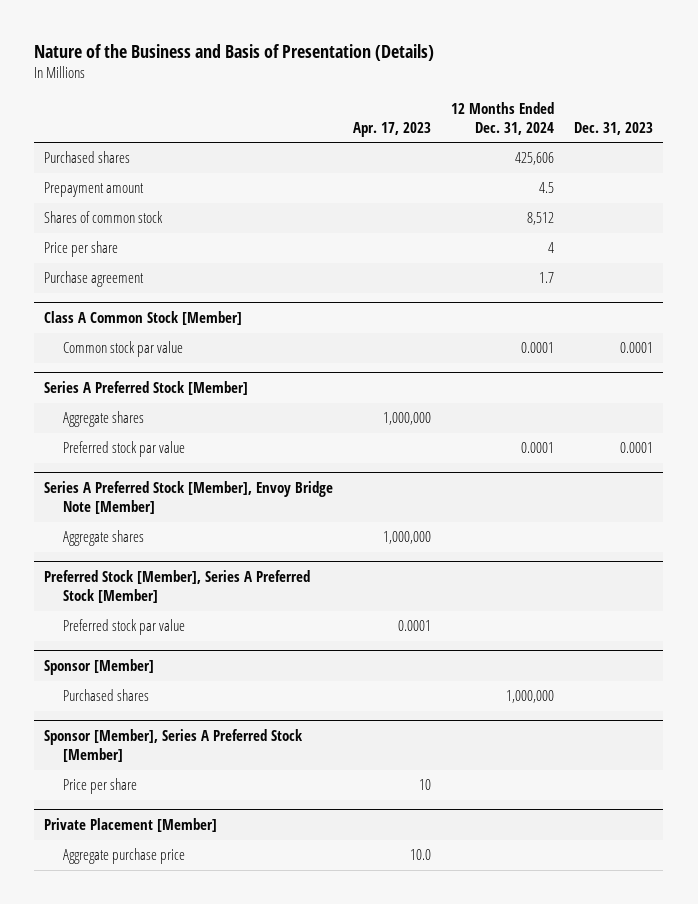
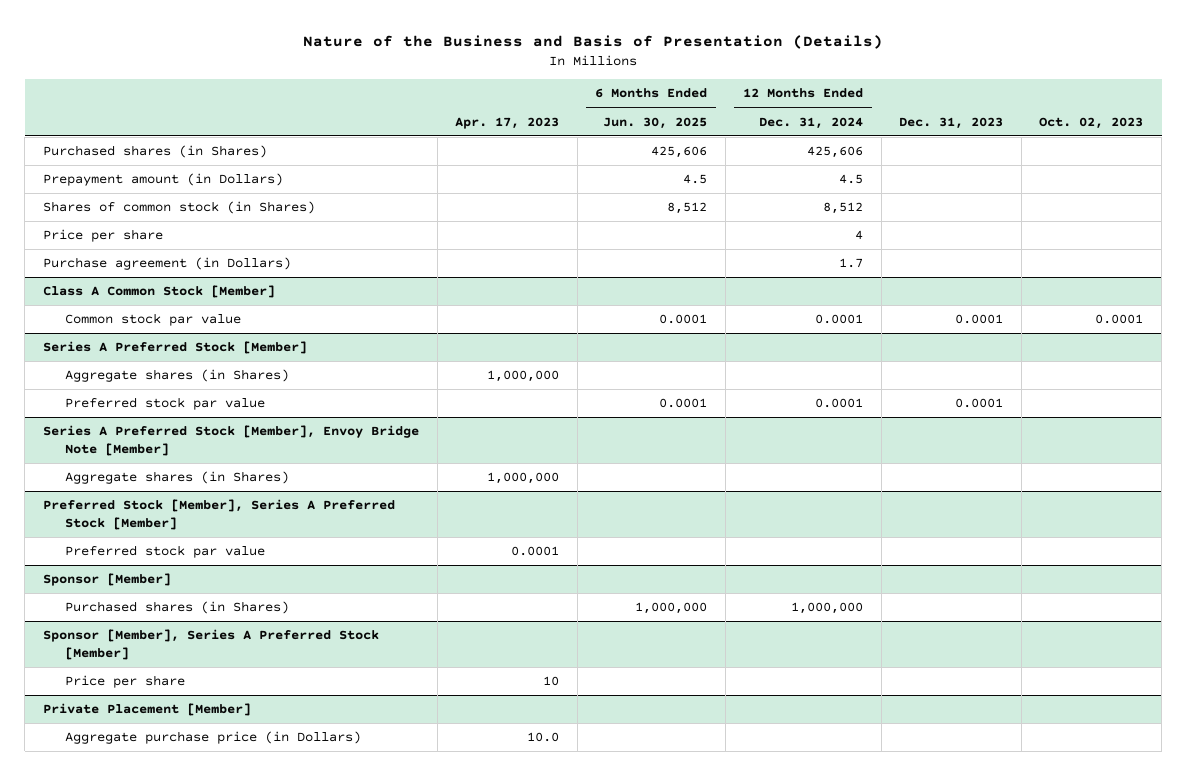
- | Apr. 17, 2023 | 12 Months Ended Dec. 31, 2024 | Dec. 31, 2023
+ | Apr. 17, 2023 | 6 Months Ended Jun. 30, 2025 | 12 Months Ended Dec. 31, 2024 | Dec. 31, 2023 | Oct. 02, 2023
- Purchased shares | | 425,606 |
- Prepayment amount | | 4.5 |
- Shares of common stock | | 8,512 |
+ Purchased shares (in Shares) | | 425,606 | 425,606 | |
+ Prepayment amount (in Dollars) | | 4.5 | 4.5 | |
+ Shares of common stock (in Shares) | | 8,512 | 8,512 | |
- Purchase agreement | | 1.7 |
+ Purchase agreement (in Dollars) | | | 1.7 | |
@ Series A Preferred Stock [Member]
- Aggregate shares | 1,000,000 | |
+ Aggregate shares (in Shares) | 1,000,000 | | | |
@ Series A Preferred Stock [Member], Envoy Bridge Note [Member]
- Aggregate shares | 1,000,000 | |
+ Aggregate shares (in Shares) | 1,000,000 | | | |
@ Sponsor [Member]
- Purchased shares | | 1,000,000 |
+ Purchased shares (in Shares) | | 1,000,000 | 1,000,000 | |
@ Private Placement [Member]
- Aggregate purchase price | 10.0 | |
+ Aggregate purchase price (in Dollars) | 10.0 | | | |

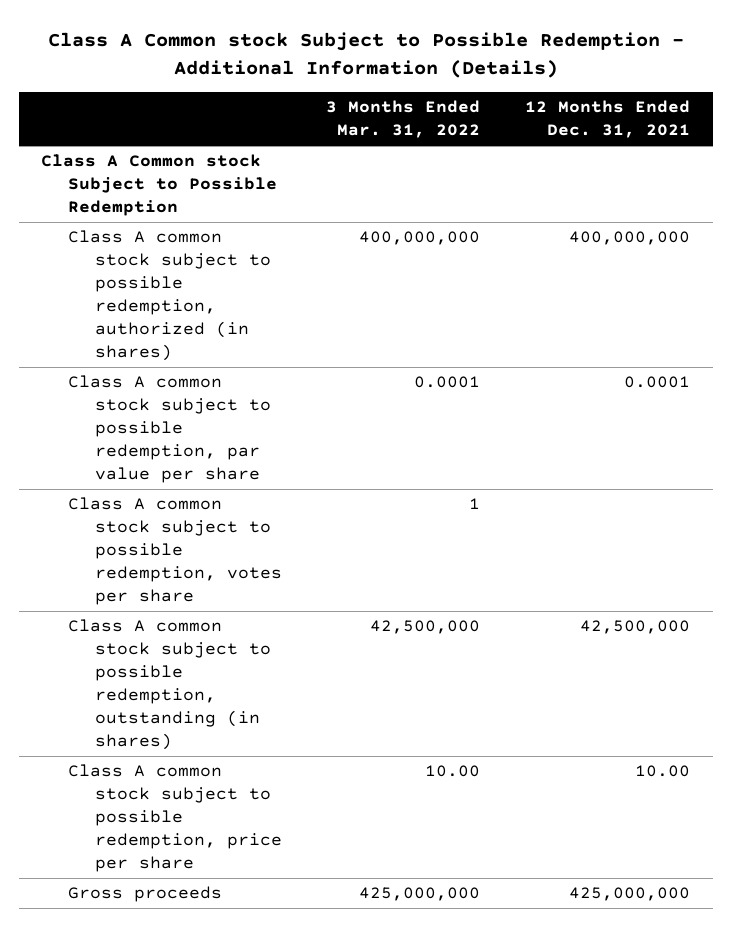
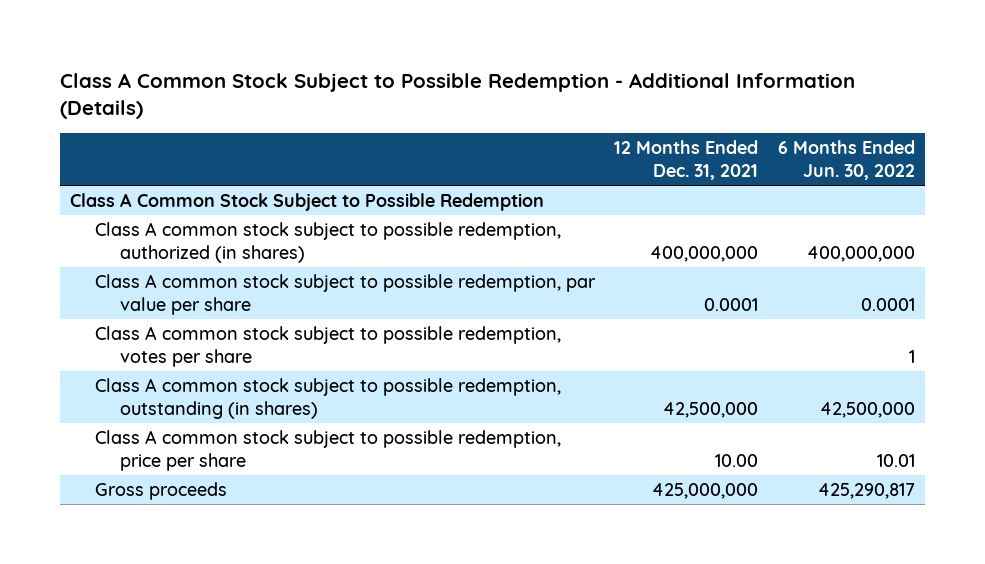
- Class A Common stock Subject to Possible Redemption - Additional Information (Details)
+ Class A Common Stock Subject to Possible Redemption - Additional Information (Details)
- | 3 Months Ended Mar. 31, 2022 | 12 Months Ended Dec. 31, 2021
+ | 12 Months Ended Dec. 31, 2021 | 6 Months Ended Jun. 30, 2022
- Class A Common stock Subject to Possible Redemption
+ Class A Common Stock Subject to Possible Redemption

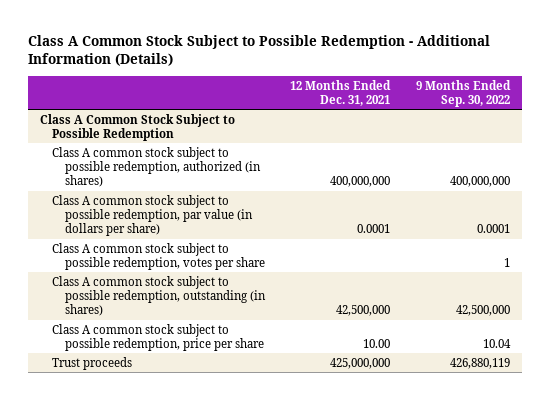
- | 12 Months Ended Dec. 31, 2021 | 6 Months Ended Jun. 30, 2022
+ | 12 Months Ended Dec. 31, 2021 | 9 Months Ended Sep. 30, 2022
- Class A common stock subject to possible redemption, par value per share | 0.0001 | 0.0001
+ Class A common stock subject to possible redemption, par value (in dollars per share) | 0.0001 | 0.0001
- Gross proceeds | 425,000,000 | 425,290,817
+ Trust proceeds | 425,000,000 | 426,880,119

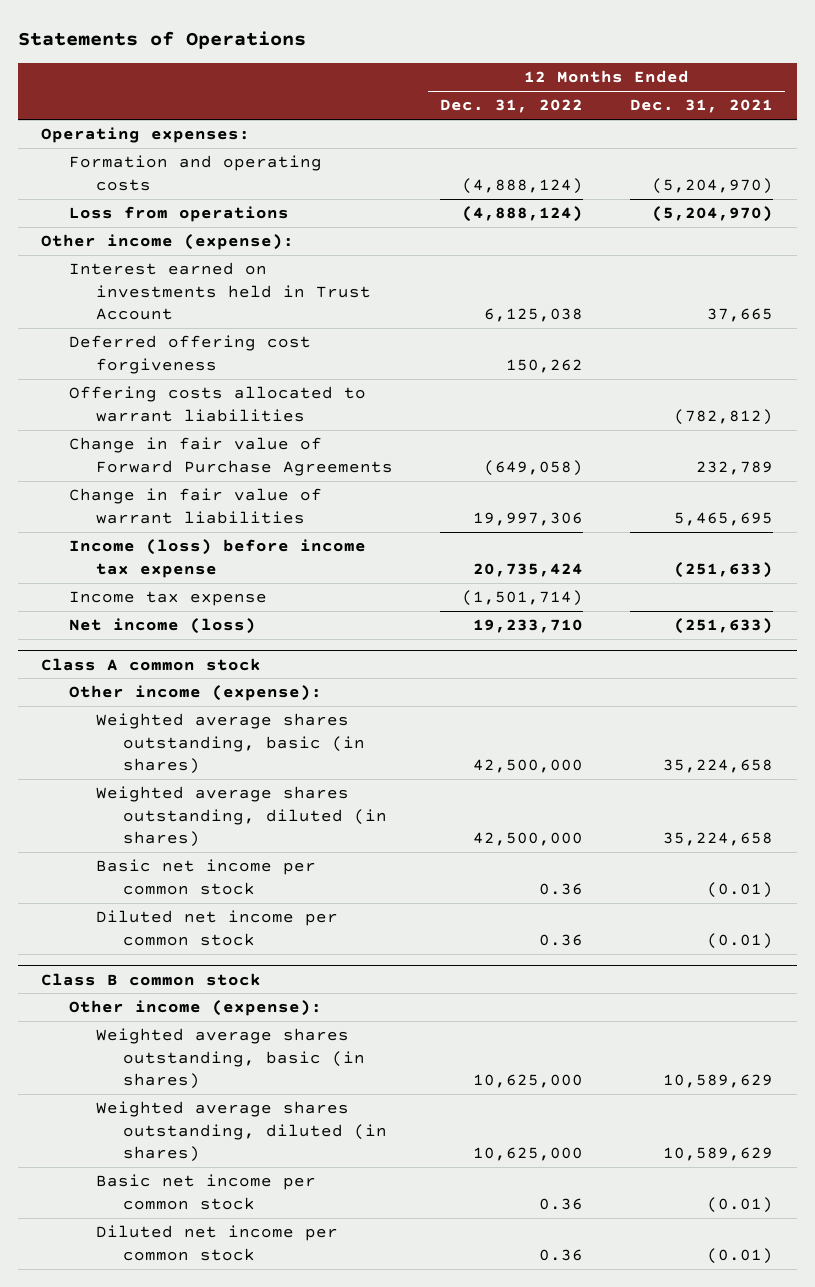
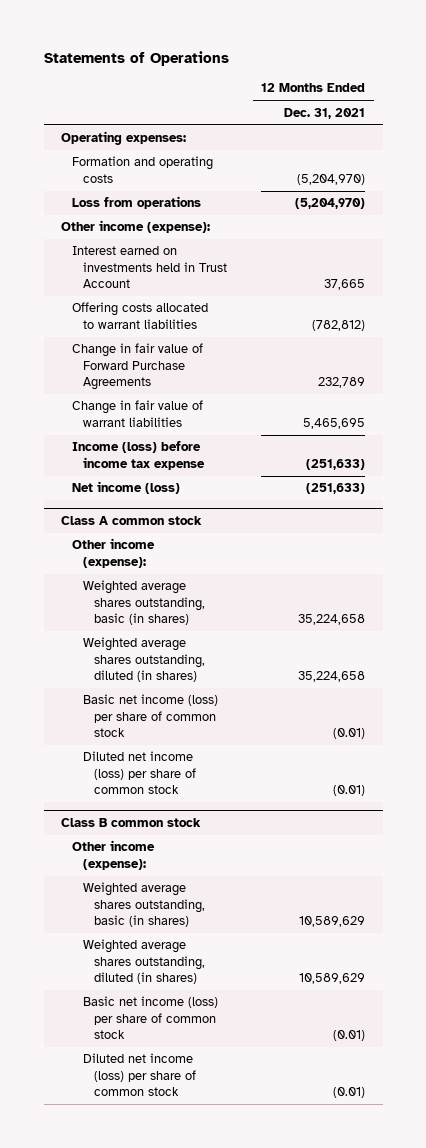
- | 12 Months Ended Dec. 31, 2022 | 12 Months Ended Dec. 31, 2021
+ | 12 Months Ended Dec. 31, 2021
- Deferred offering cost forgiveness | 150,262 |
- Income tax expense | (1,501,714) |
@ Class A common stock
- Basic net income per common stock | 0.36 | (0.01)
- Diluted net income per common stock | 0.36 | (0.01)
+ Basic net income (loss) per share of common stock | (0.01)
+ Diluted net income (loss) per share of common stock | (0.01)
@ Class B common stock
- Basic net income per common stock | 0.36 | (0.01)
- Diluted net income per common stock | 0.36 | (0.01)
+ Basic net income (loss) per share of common stock | (0.01)
+ Diluted net income (loss) per share of common stock | (0.01)

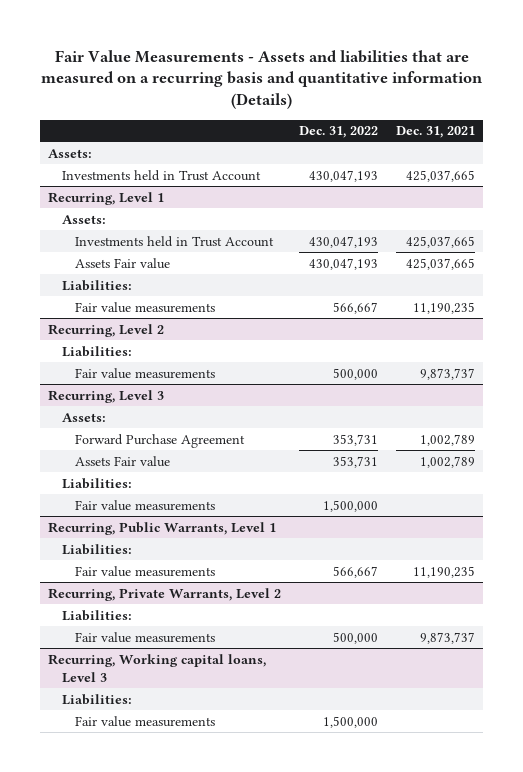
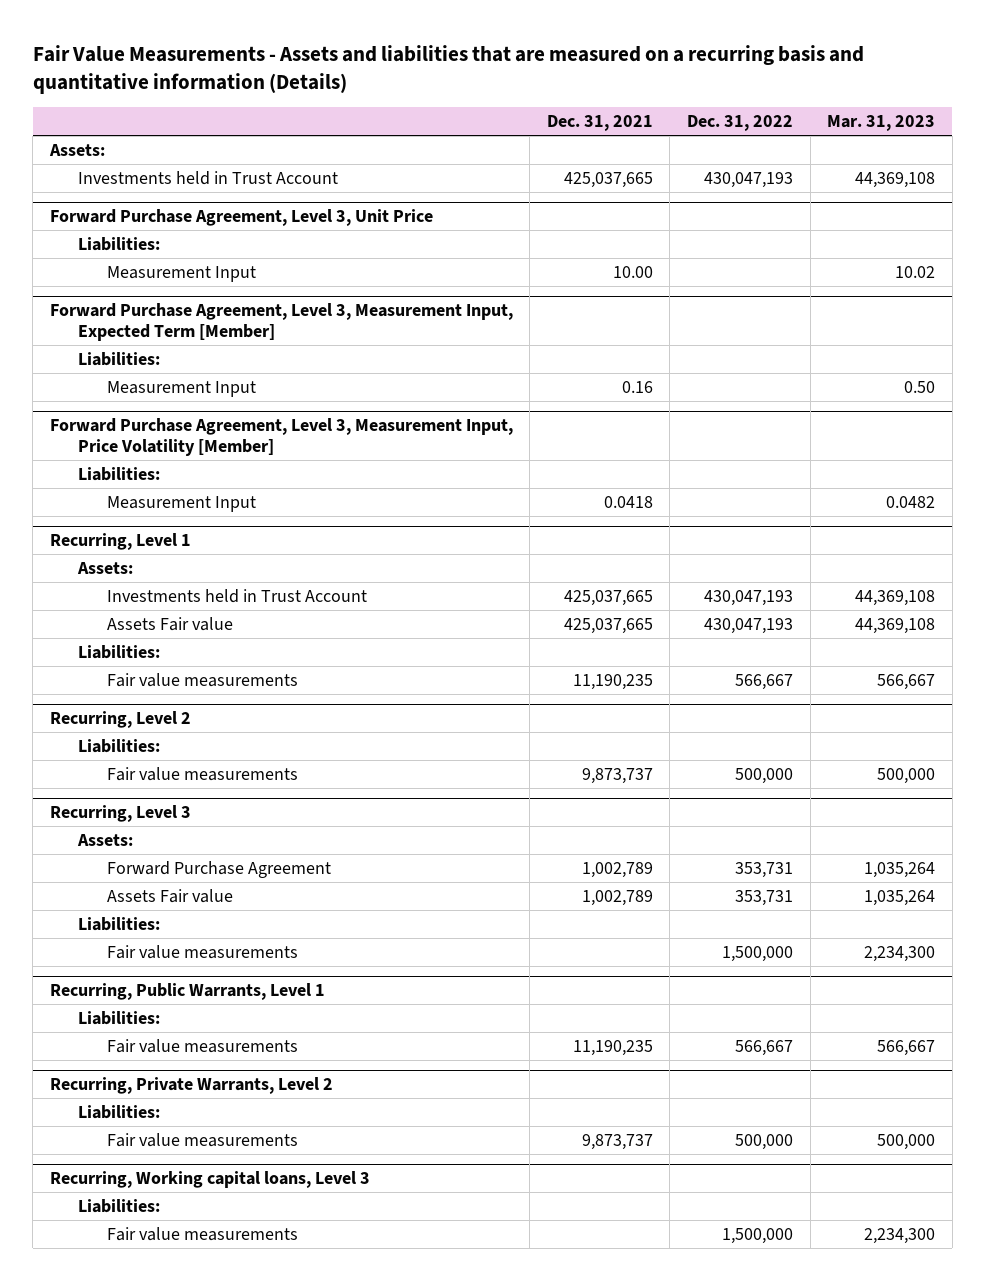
- | Dec. 31, 2022 | Dec. 31, 2021
+ | Dec. 31, 2021 | Dec. 31, 2022 | Mar. 31, 2023
+ Forward Purchase Agreement, Level 3, Unit Price
+ Liabilities:
+ Measurement Input | 10.00 | | 10.02
+ Forward Purchase Agreement, Level 3, Measurement Input, Expected Term [Member]
+ Liabilities:
+ Measurement Input | 0.16 | | 0.50
+ Forward Purchase Agreement, Level 3, Measurement Input, Price Volatility [Member]
+ Liabilities:
+ Measurement Input | 0.0418 | | 0.0482

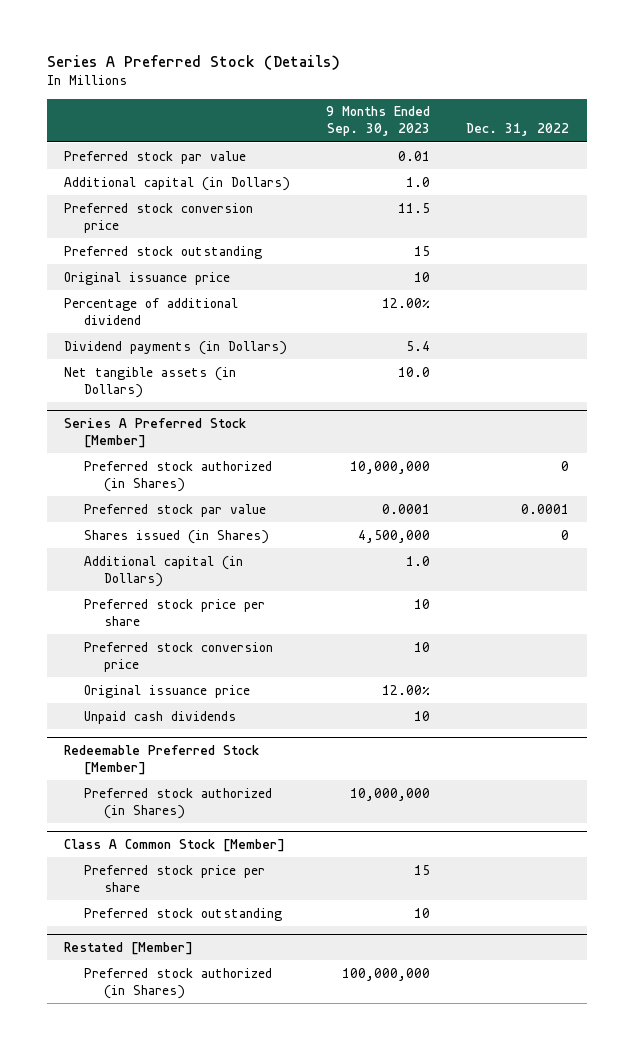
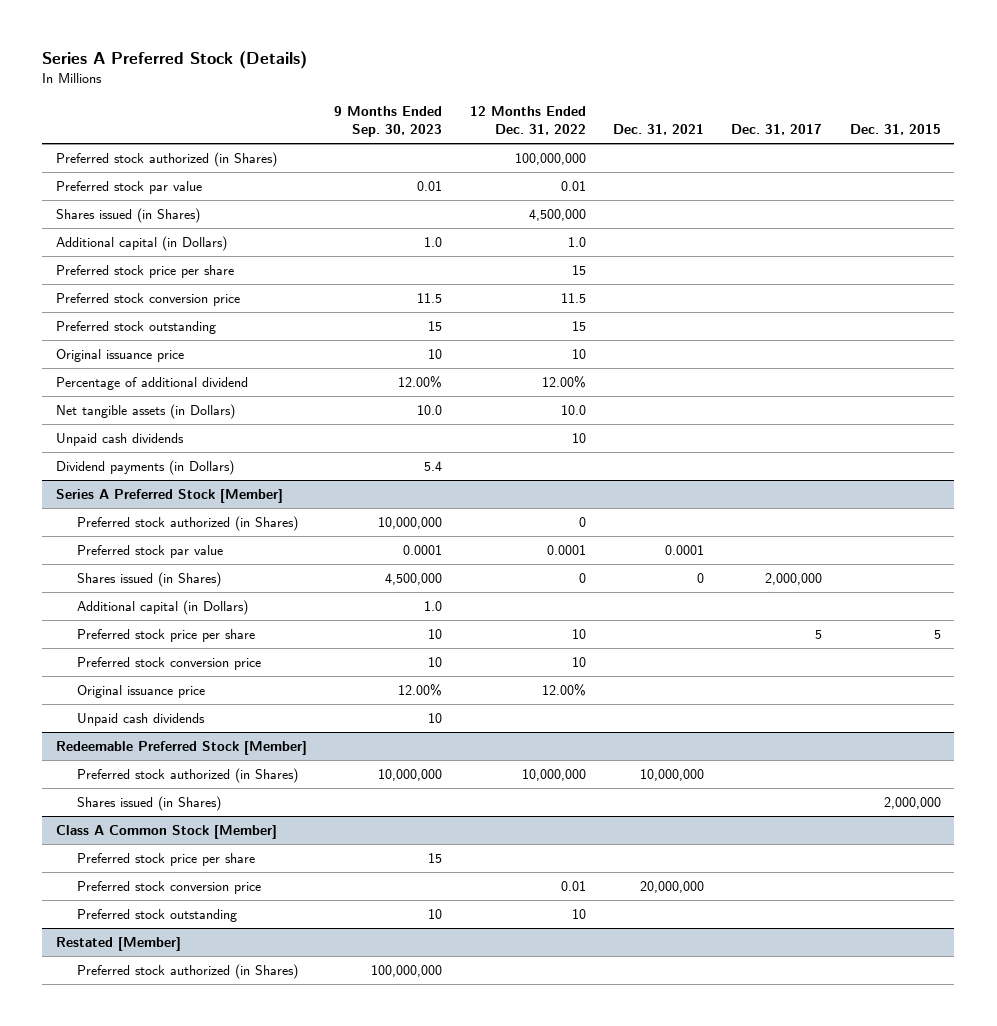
- | 9 Months Ended Sep. 30, 2023 | Dec. 31, 2022
+ | 9 Months Ended Sep. 30, 2023 | 12 Months Ended Dec. 31, 2022 | Dec. 31, 2021 | Dec. 31, 2017 | Dec. 31, 2015
+ Preferred stock authorized (in Shares) | | 100,000,000 | | |
+ Shares issued (in Shares) | | 4,500,000 | | |
+ Preferred stock price per share | | 15 | | |
+ Unpaid cash dividends | | 10 | | |
moved down: Dividend payments (in Dollars) | 5.4 | | | |
@ Redeemable Preferred Stock [Member]
+ Shares issued (in Shares) | | | | | 2,000,000
@ Class A Common Stock [Member]
+ Preferred stock conversion price | | 0.01 | 20,000,000 | |

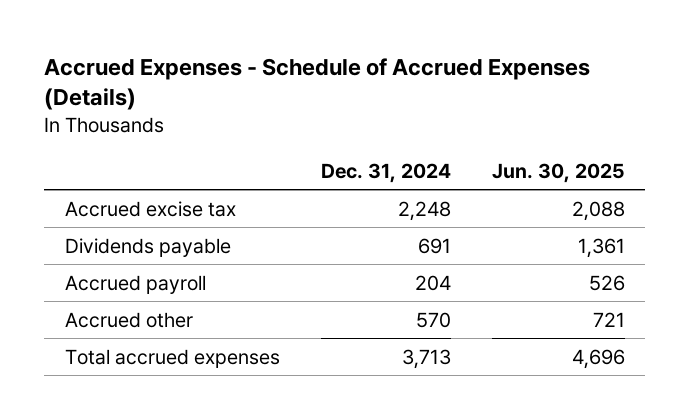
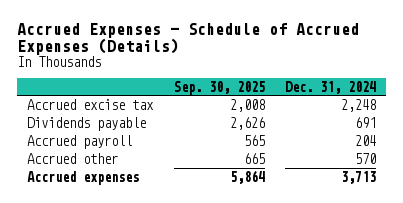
- | Dec. 31, 2024 | Jun. 30, 2025
+ | Sep. 30, 2025 | Dec. 31, 2024
- Total accrued expenses | 3,713 | 4,696
+ Accrued expenses | 5,864 | 3,713

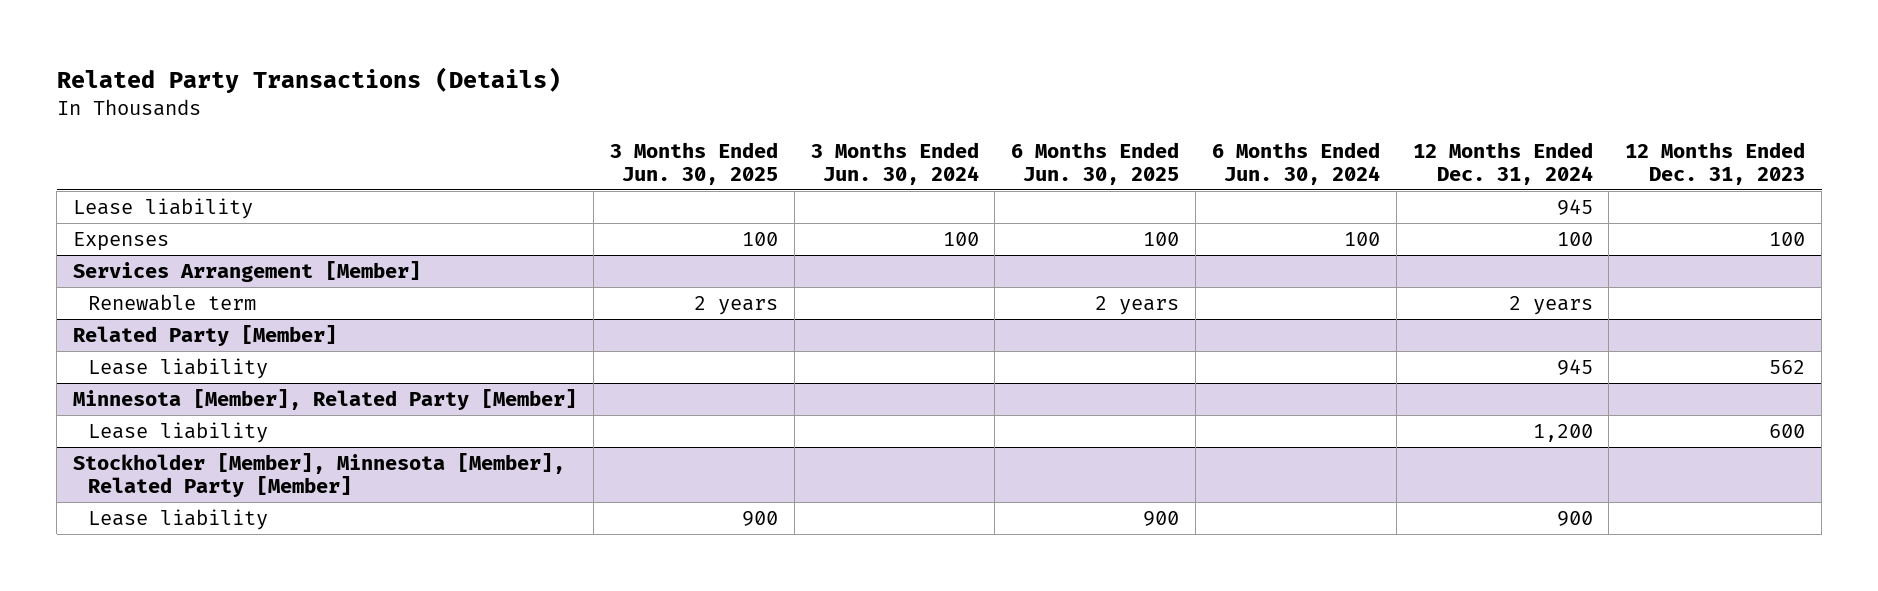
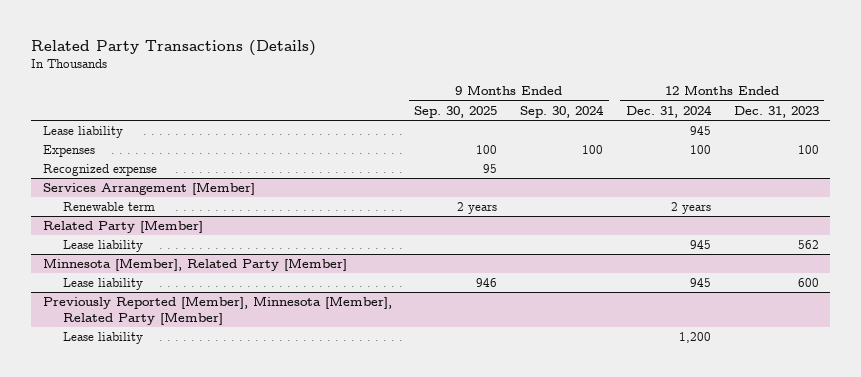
- | 3 Months Ended Jun. 30, 2025 | 3 Months Ended Jun. 30, 2024 | 6 Months Ended Jun. 30, 2025 | 6 Months Ended Jun. 30, 2024 | 12 Months Ended Dec. 31, 2024 | 12 Months Ended Dec. 31, 2023
+ | 9 Months Ended Sep. 30, 2025 | 9 Months Ended Sep. 30, 2024 | 12 Months Ended Dec. 31, 2024 | 12 Months Ended Dec. 31, 2023
+ Recognized expense | 95 | | |
@ Minnesota [Member], Related Party [Member]
- Lease liability | | | | | 1,200 | 600
- Stockholder [Member], Minnesota [Member], Related Party [Member]
- Lease liability | 900 | | 900 | | 900 |
@ Minnesota [Member], Related Party [Member]
+ Lease liability | 946 | | 945 | 600
+ Previously Reported [Member], Minnesota [Member], Related Party [Member]
+ Lease liability | | | 1,200 |

